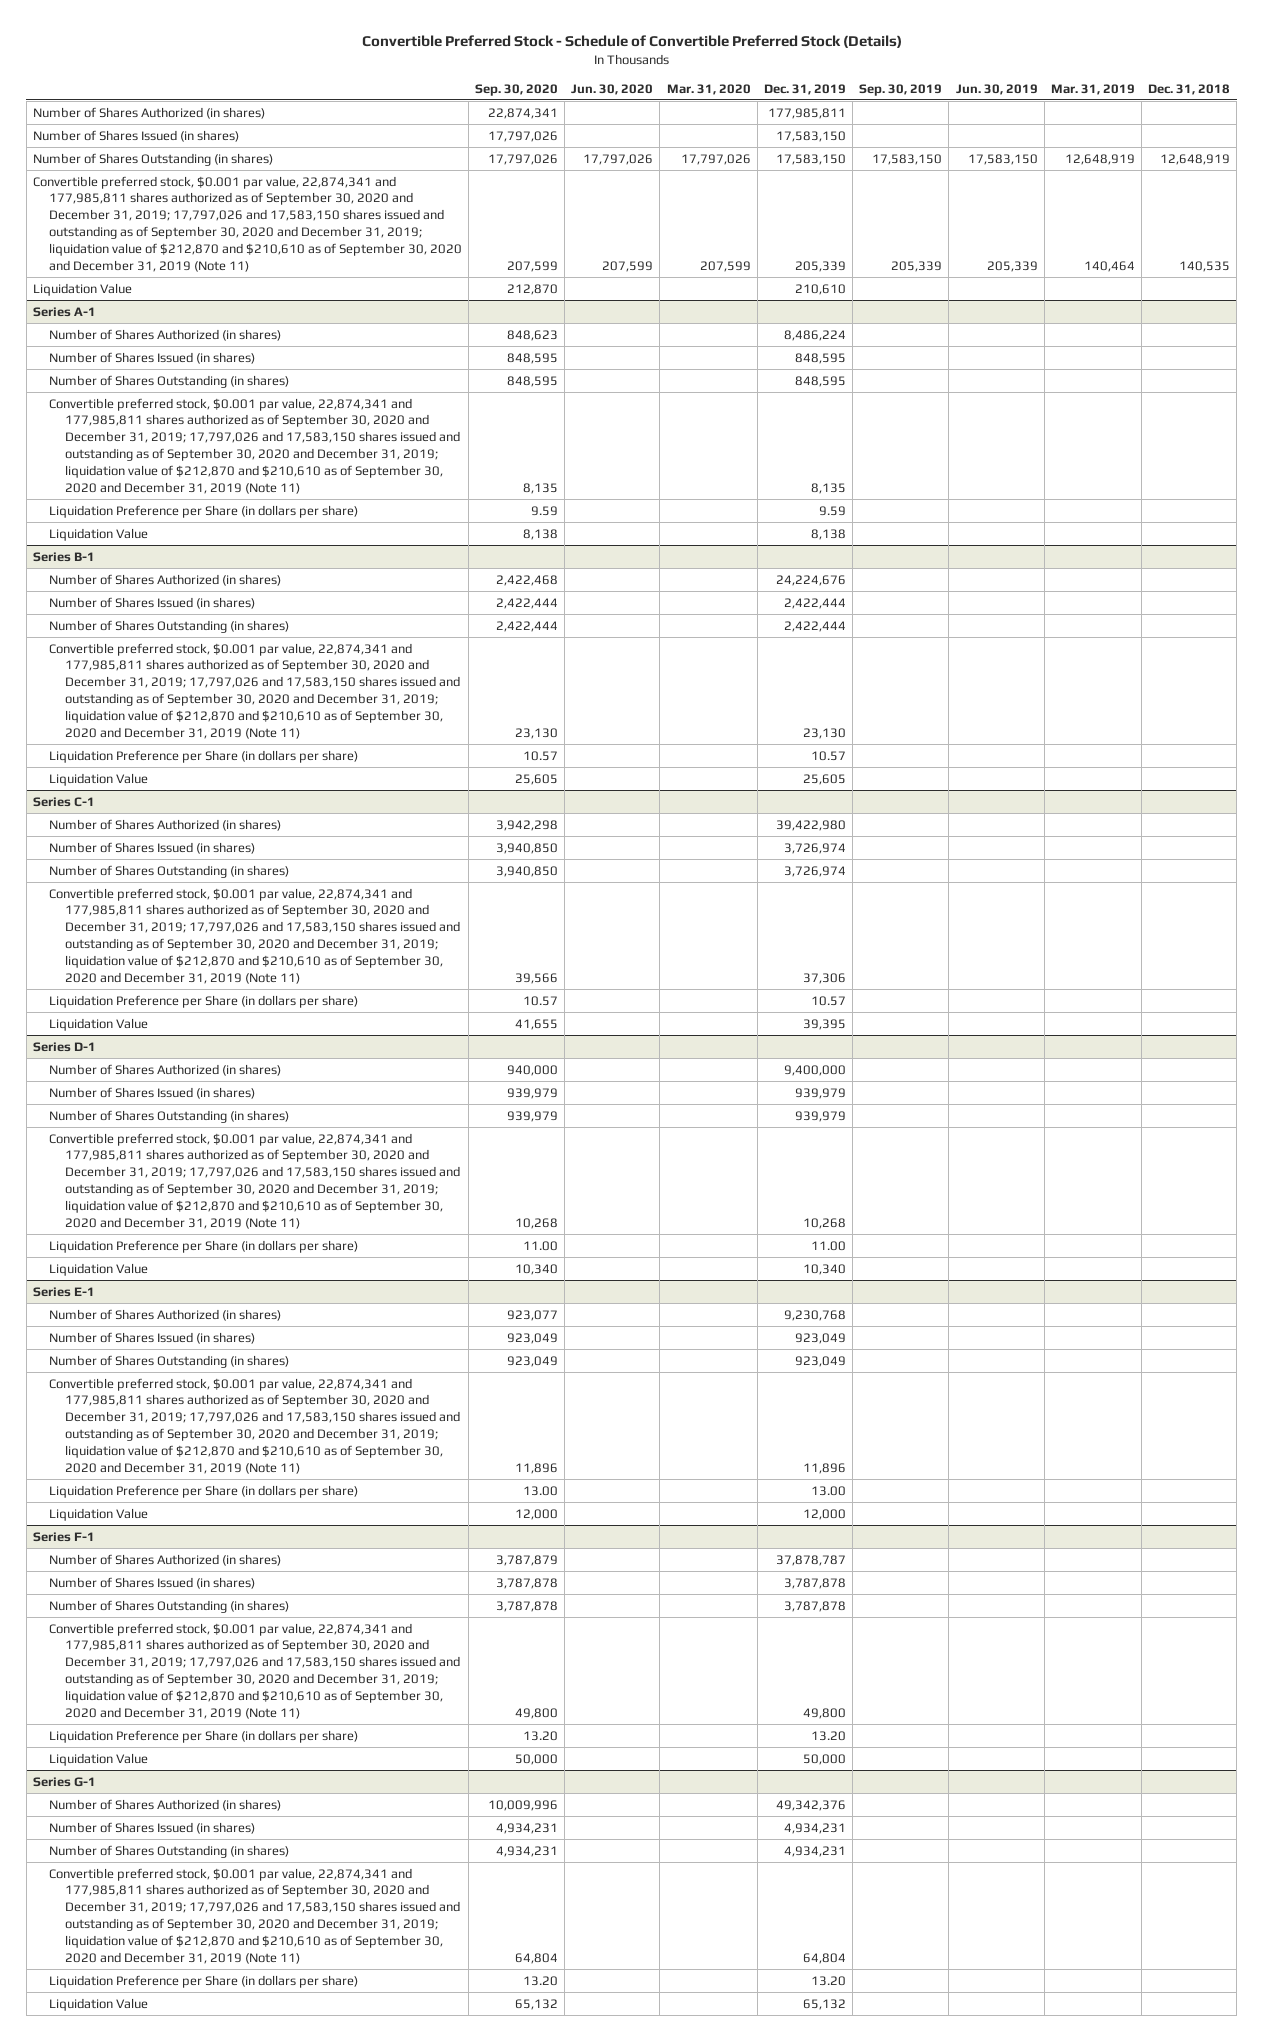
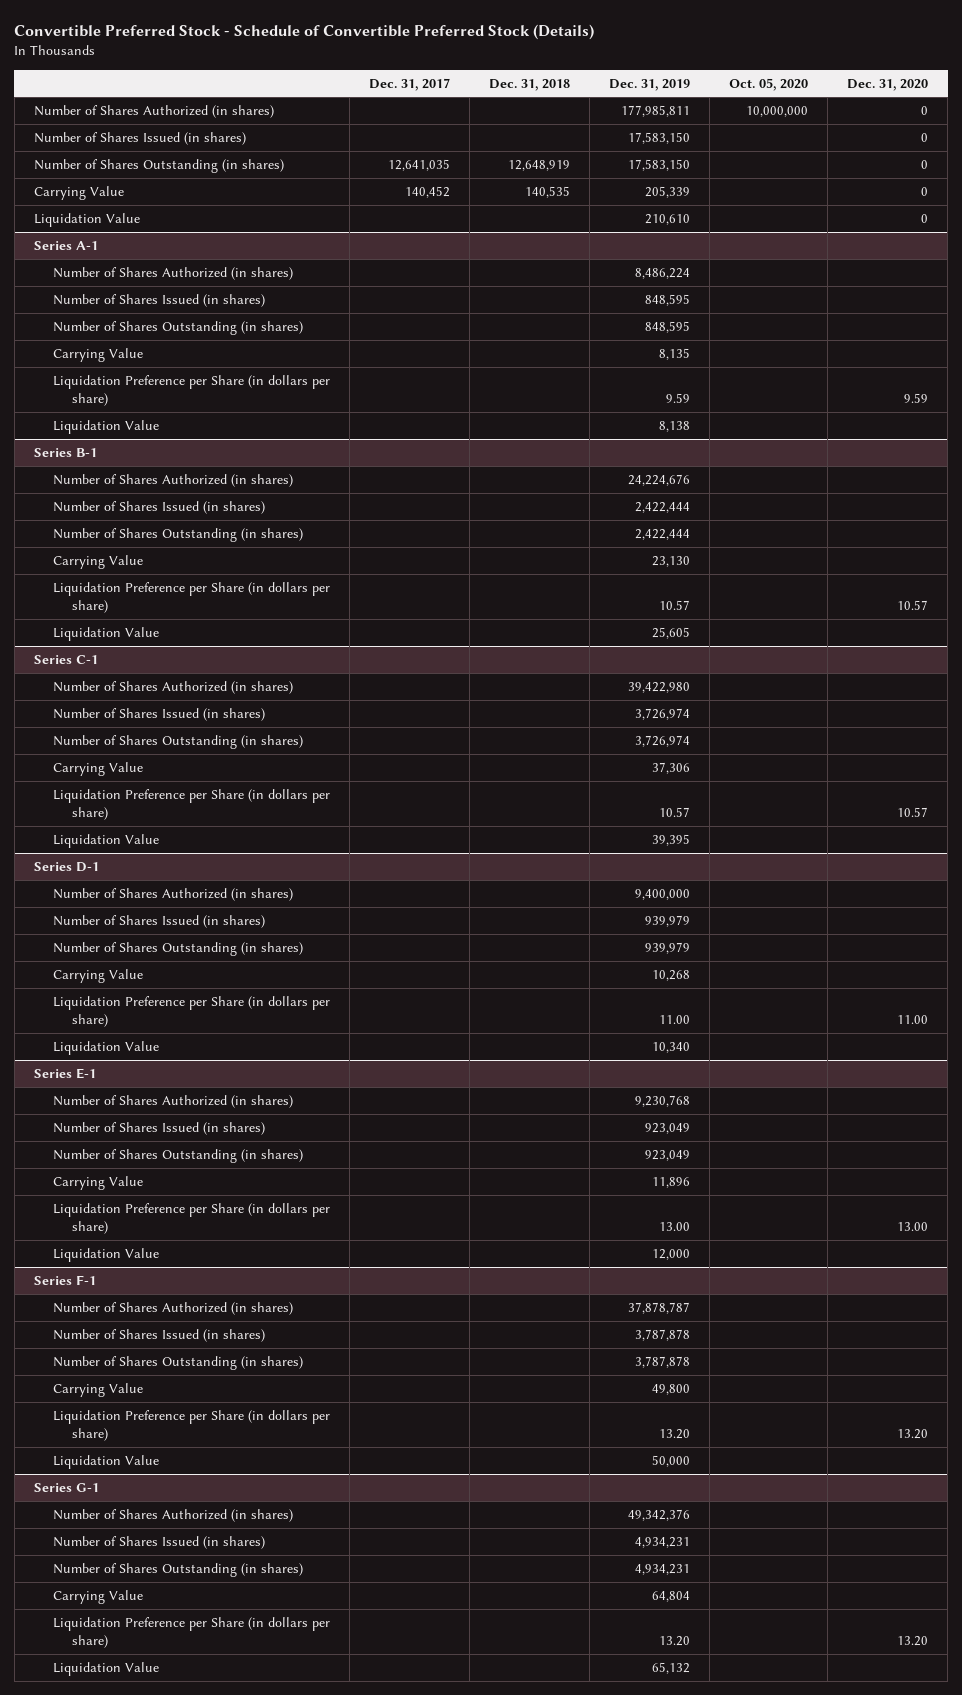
- | Sep. 30, 2020 | Jun. 30, 2020 | Mar. 31, 2020 | Dec. 31, 2019 | Sep. 30, 2019 | Jun. 30, 2019 | Mar. 31, 2019 | Dec. 31, 2018
+ | Dec. 31, 2017 | Dec. 31, 2018 | Dec. 31, 2019 | Oct. 05, 2020 | Dec. 31, 2020
- Convertible preferred stock, $0.001 par value, 22,874,341 and 177,985,811 shares authorized as of September 30, 2020 and December 31, 2019; 17,797,026 and 17,583,150 shares issued and outstanding as of September 30, 2020 and December 31, 2019; liquidation value of $212,870 and $210,610 as of September 30, 2020 and December 31, 2019 (Note 11) | 207,599 | 207,599 | 207,599 | 205,339 | 205,339 | 205,339 | 140,464 | 140,535
+ Carrying Value | 140,452 | 140,535 | 205,339 | | 0
@ Series A-1
- Convertible preferred stock, $0.001 par value, 22,874,341 and 177,985,811 shares authorized as of September 30, 2020 and December 31, 2019; 17,797,026 and 17,583,150 shares issued and outstanding as of September 30, 2020 and December 31, 2019; liquidation value of $212,870 and $210,610 as of September 30, 2020 and December 31, 2019 (Note 11) | 8,135 | | | 8,135 | | | |
+ Carrying Value | | | 8,135 | |
@ Series B-1
- Convertible preferred stock, $0.001 par value, 22,874,341 and 177,985,811 shares authorized as of September 30, 2020 and December 31, 2019; 17,797,026 and 17,583,150 shares issued and outstanding as of September 30, 2020 and December 31, 2019; liquidation value of $212,870 and $210,610 as of September 30, 2020 and December 31, 2019 (Note 11) | 23,130 | | | 23,130 | | | |
+ Carrying Value | | | 23,130 | |
@ Series C-1
- Convertible preferred stock, $0.001 par value, 22,874,341 and 177,985,811 shares authorized as of September 30, 2020 and December 31, 2019; 17,797,026 and 17,583,150 shares issued and outstanding as of September 30, 2020 and December 31, 2019; liquidation value of $212,870 and $210,610 as of September 30, 2020 and December 31, 2019 (Note 11) | 39,566 | | | 37,306 | | | |
+ Carrying Value | | | 37,306 | |
@ Series D-1
- Convertible preferred stock, $0.001 par value, 22,874,341 and 177,985,811 shares authorized as of September 30, 2020 and December 31, 2019; 17,797,026 and 17,583,150 shares issued and outstanding as of September 30, 2020 and December 31, 2019; liquidation value of $212,870 and $210,610 as of September 30, 2020 and December 31, 2019 (Note 11) | 10,268 | | | 10,268 | | | |
+ Carrying Value | | | 10,268 | |
@ Series E-1
- Convertible preferred stock, $0.001 par value, 22,874,341 and 177,985,811 shares authorized as of September 30, 2020 and December 31, 2019; 17,797,026 and 17,583,150 shares issued and outstanding as of September 30, 2020 and December 31, 2019; liquidation value of $212,870 and $210,610 as of September 30, 2020 and December 31, 2019 (Note 11) | 11,896 | | | 11,896 | | | |
+ Carrying Value | | | 11,896 | |
@ Series F-1
- Convertible preferred stock, $0.001 par value, 22,874,341 and 177,985,811 shares authorized as of September 30, 2020 and December 31, 2019; 17,797,026 and 17,583,150 shares issued and outstanding as of September 30, 2020 and December 31, 2019; liquidation value of $212,870 and $210,610 as of September 30, 2020 and December 31, 2019 (Note 11) | 49,800 | | | 49,800 | | | |
+ Carrying Value | | | 49,800 | |
@ Series G-1
- Convertible preferred stock, $0.001 par value, 22,874,341 and 177,985,811 shares authorized as of September 30, 2020 and December 31, 2019; 17,797,026 and 17,583,150 shares issued and outstanding as of September 30, 2020 and December 31, 2019; liquidation value of $212,870 and $210,610 as of September 30, 2020 and December 31, 2019 (Note 11) | 64,804 | | | 64,804 | | | |
+ Carrying Value | | | 64,804 | |

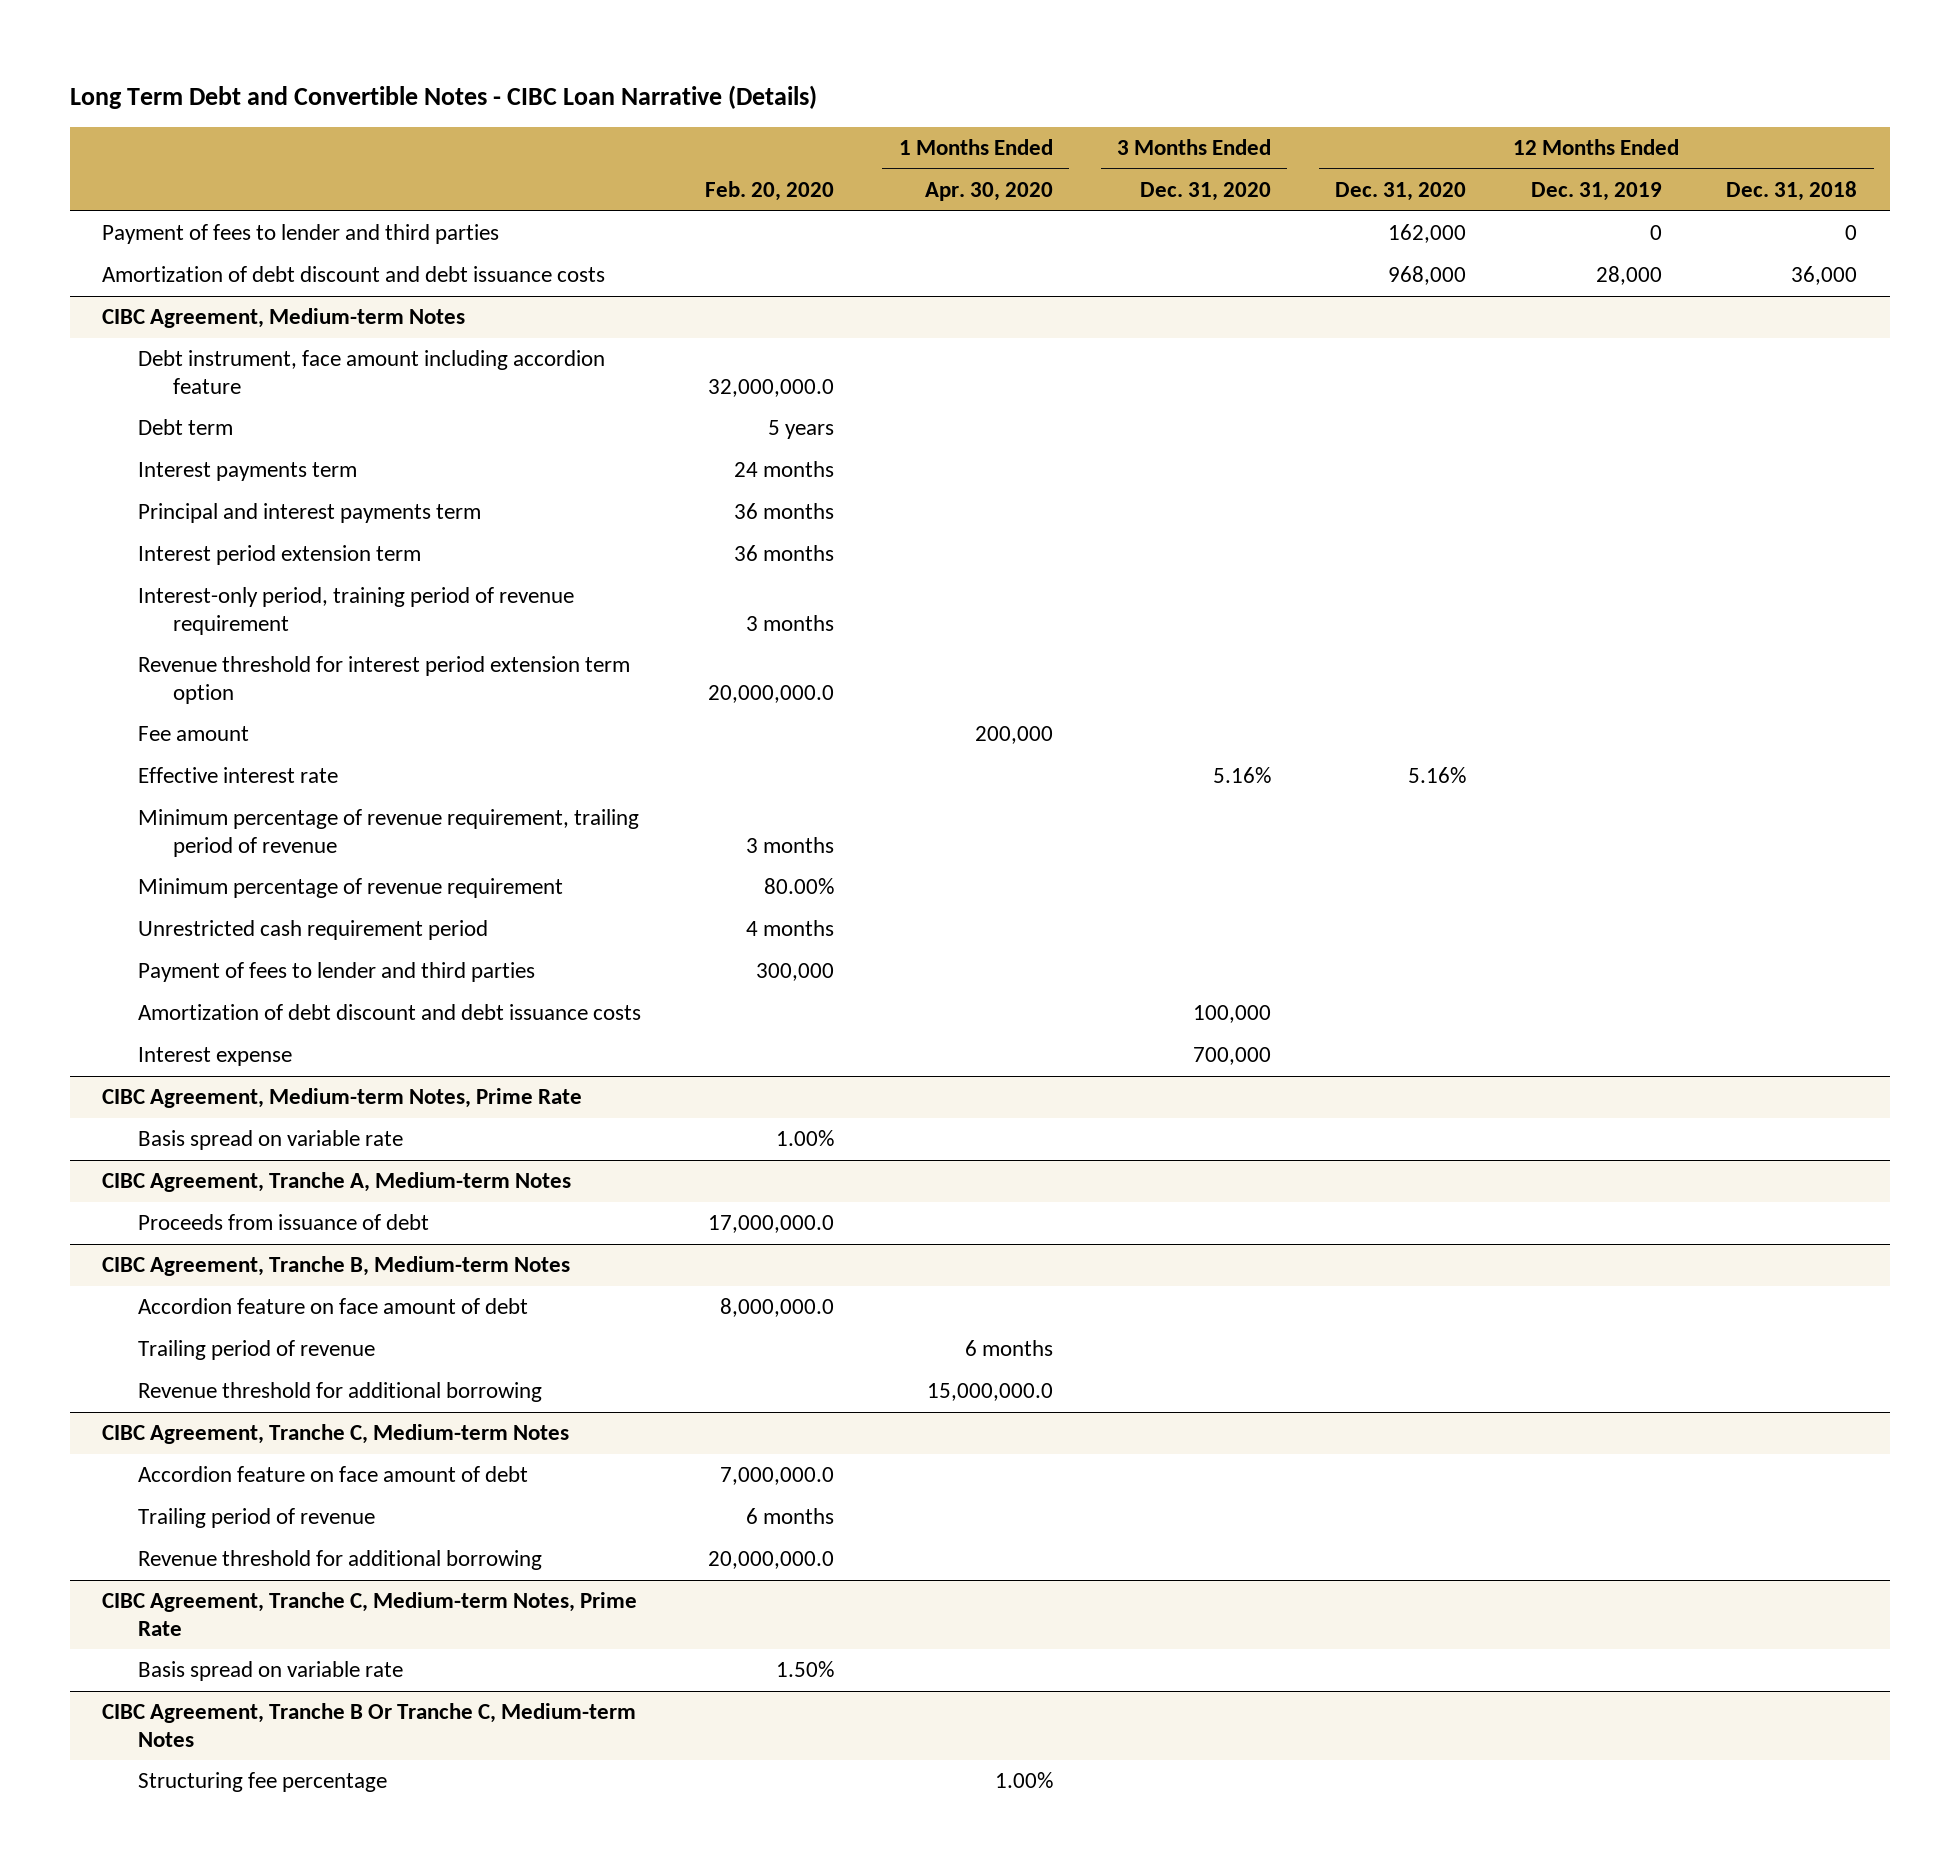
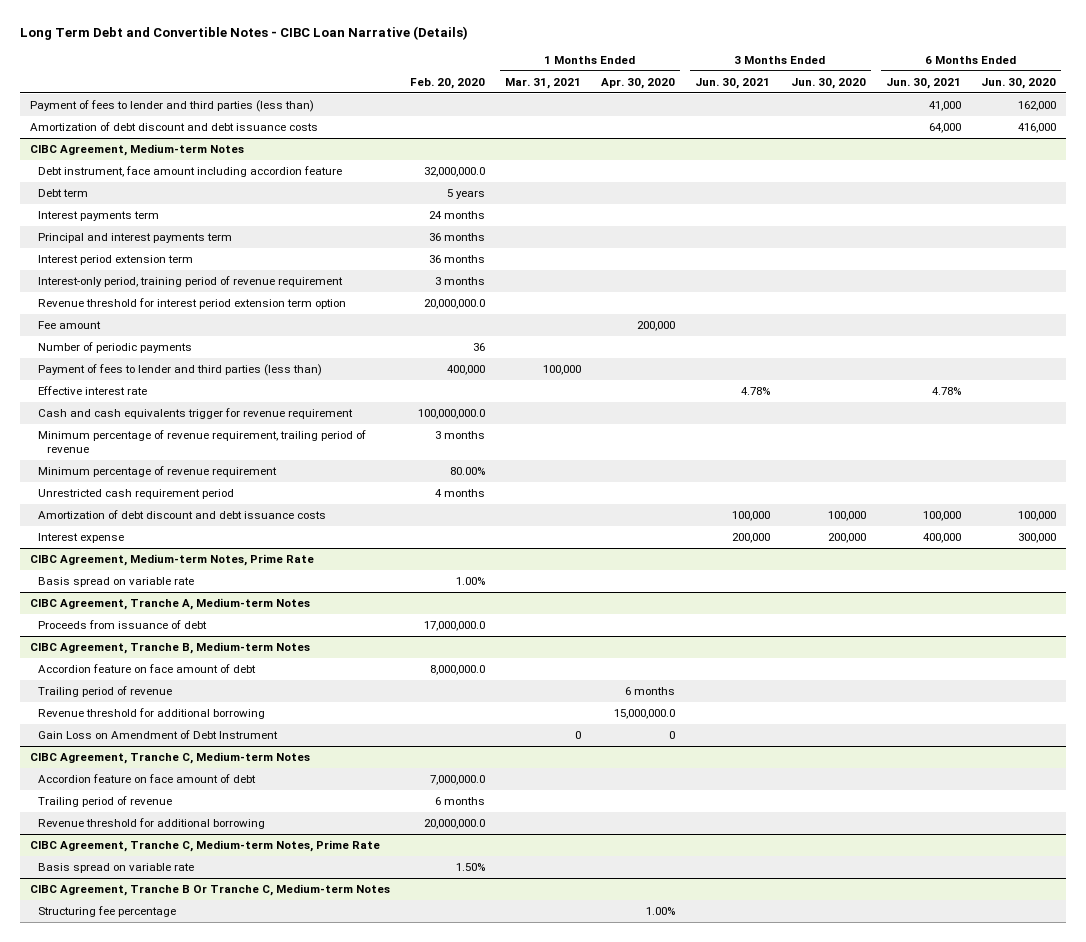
- | Feb. 20, 2020 | 1 Months Ended Apr. 30, 2020 | 3 Months Ended Dec. 31, 2020 | 12 Months Ended Dec. 31, 2020 | 12 Months Ended Dec. 31, 2019 | 12 Months Ended Dec. 31, 2018
+ | Feb. 20, 2020 | 1 Months Ended Mar. 31, 2021 | 1 Months Ended Apr. 30, 2020 | 3 Months Ended Jun. 30, 2021 | 3 Months Ended Jun. 30, 2020 | 6 Months Ended Jun. 30, 2021 | 6 Months Ended Jun. 30, 2020
- Payment of fees to lender and third parties | | | | 162,000 | 0 | 0
+ Payment of fees to lender and third parties (less than) | | | | | | 41,000 | 162,000
@ CIBC Agreement, Medium-term Notes
+ Number of periodic payments | 36 | | | | | |
+ Payment of fees to lender and third parties (less than) | 400,000 | 100,000 | | | | |
+ Cash and cash equivalents trigger for revenue requirement | 100,000,000.0 | | | | | |
- Payment of fees to lender and third parties | 300,000 | | | | |
@ CIBC Agreement, Tranche B, Medium-term Notes
+ Gain Loss on Amendment of Debt Instrument | | 0 | 0 | | | |

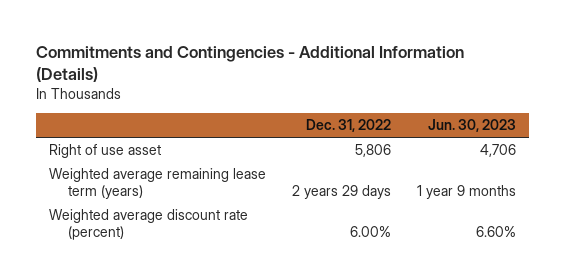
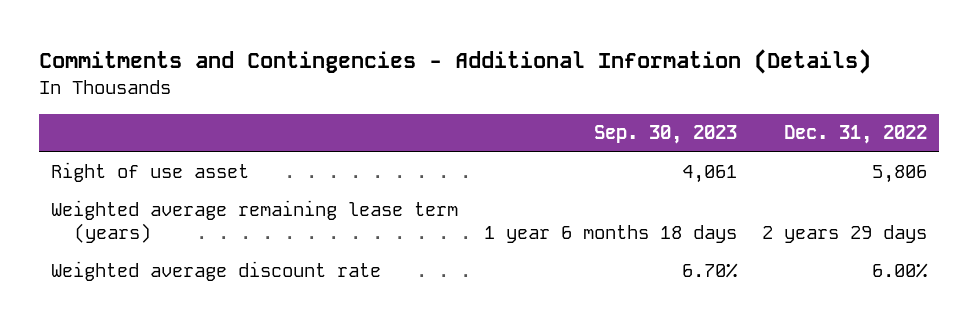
- | Dec. 31, 2022 | Jun. 30, 2023
+ | Sep. 30, 2023 | Dec. 31, 2022
- Weighted average discount rate (percent) | 6.00% | 6.60%
+ Weighted average discount rate | 6.70% | 6.00%

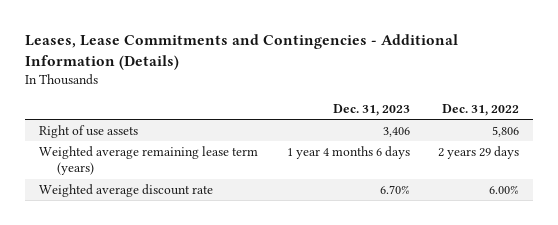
- Commitments and Contingencies - Additional Information (Details)
+ Leases, Lease Commitments and Contingencies - Additional Information (Details)
- | Sep. 30, 2023 | Dec. 31, 2022
+ | Dec. 31, 2023 | Dec. 31, 2022
- Right of use asset | 4,061 | 5,806
+ Right of use assets | 3,406 | 5,806

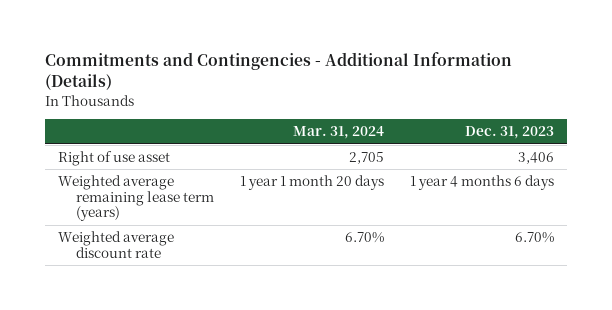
- Leases, Lease Commitments and Contingencies - Additional Information (Details)
+ Commitments and Contingencies - Additional Information (Details)
- | Dec. 31, 2023 | Dec. 31, 2022
+ | Mar. 31, 2024 | Dec. 31, 2023
- Right of use assets | 3,406 | 5,806
+ Right of use asset | 2,705 | 3,406

